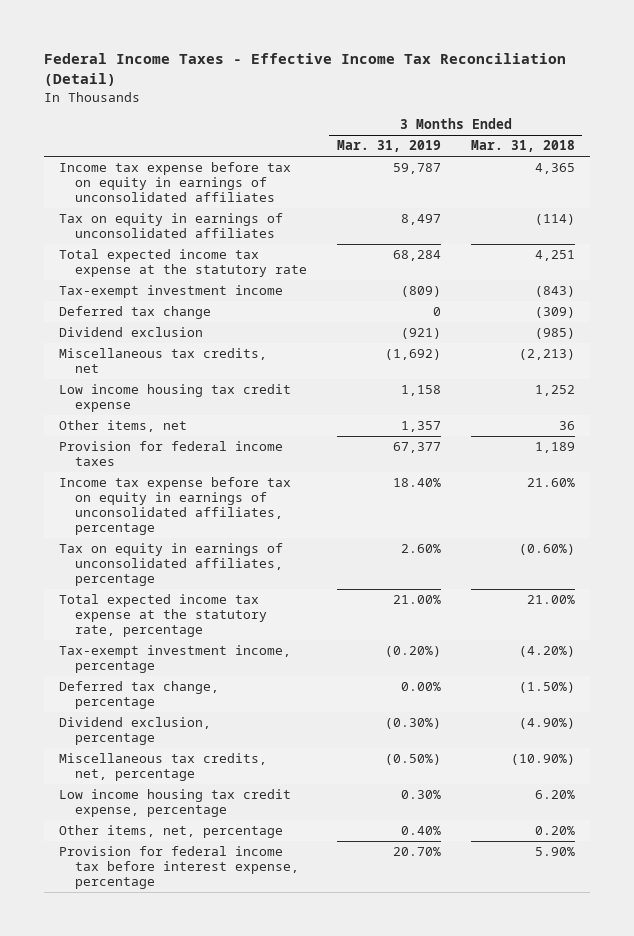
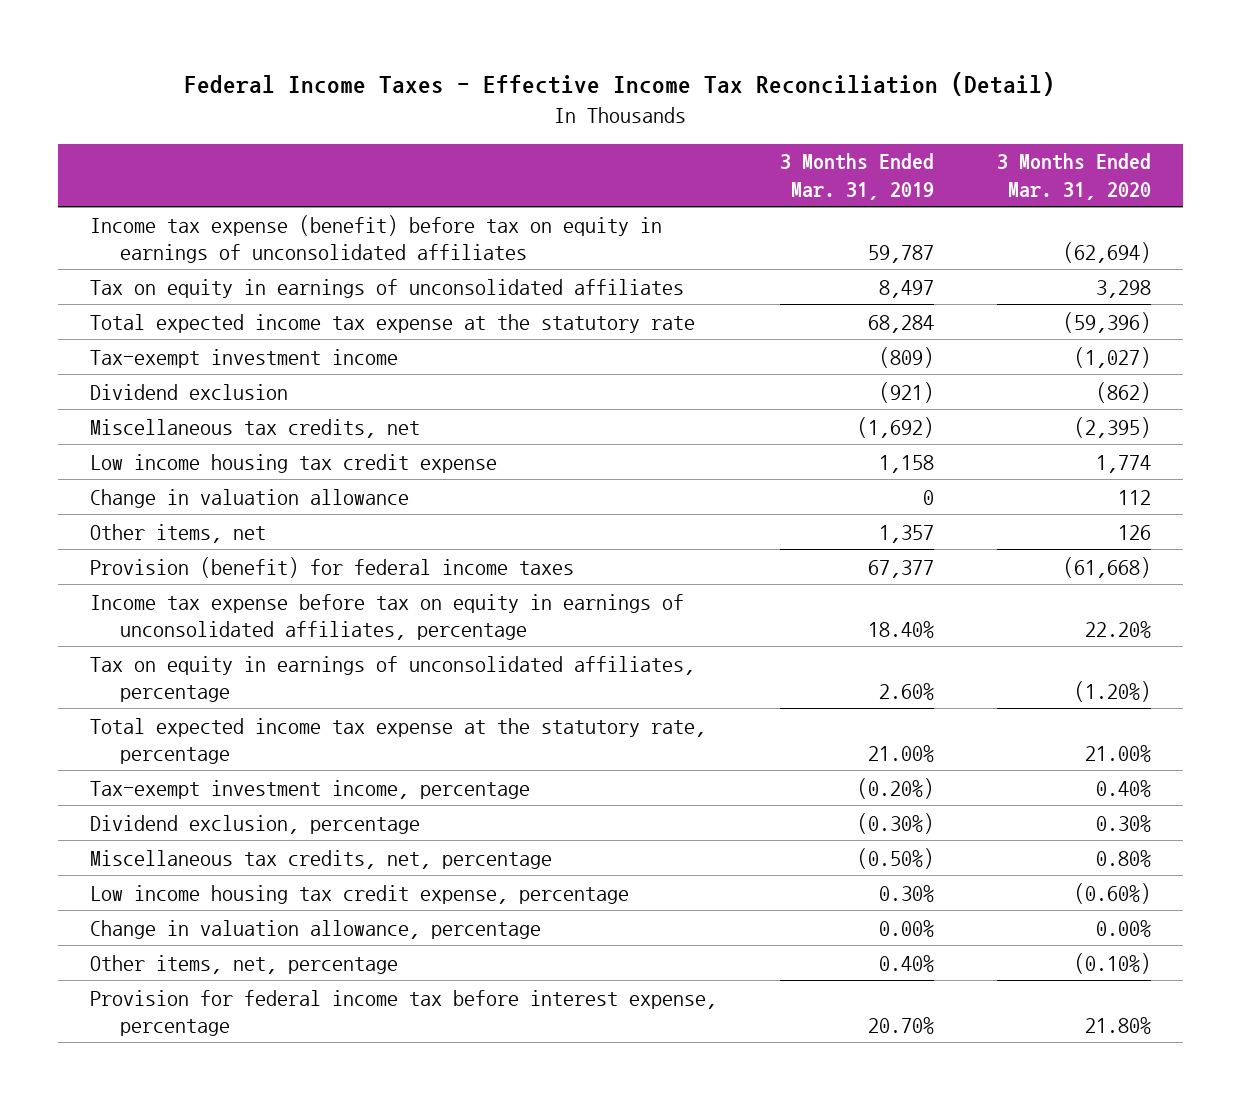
- | 3 Months Ended Mar. 31, 2019 | 3 Months Ended Mar. 31, 2018
+ | 3 Months Ended Mar. 31, 2019 | 3 Months Ended Mar. 31, 2020
- Income tax expense before tax on equity in earnings of unconsolidated affiliates | 59,787 | 4,365
+ Income tax expense (benefit) before tax on equity in earnings of unconsolidated affiliates | 59,787 | (62,694)
- Deferred tax change | 0 | (309)
+ Change in valuation allowance | 0 | 112
- Provision for federal income taxes | 67,377 | 1,189
+ Provision (benefit) for federal income taxes | 67,377 | (61,668)
- Deferred tax change, percentage | 0.00% | (1.50%)
+ Change in valuation allowance, percentage | 0.00% | 0.00%

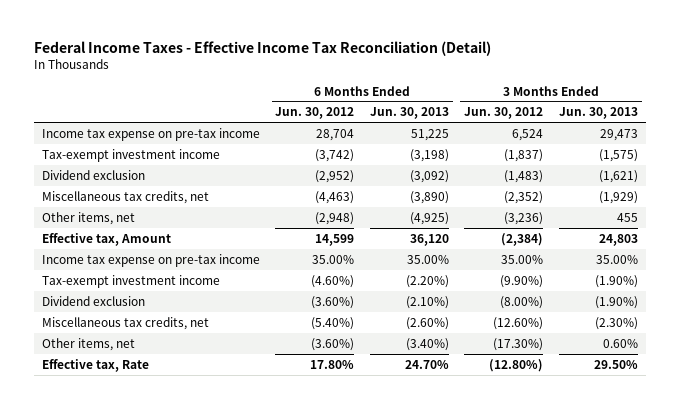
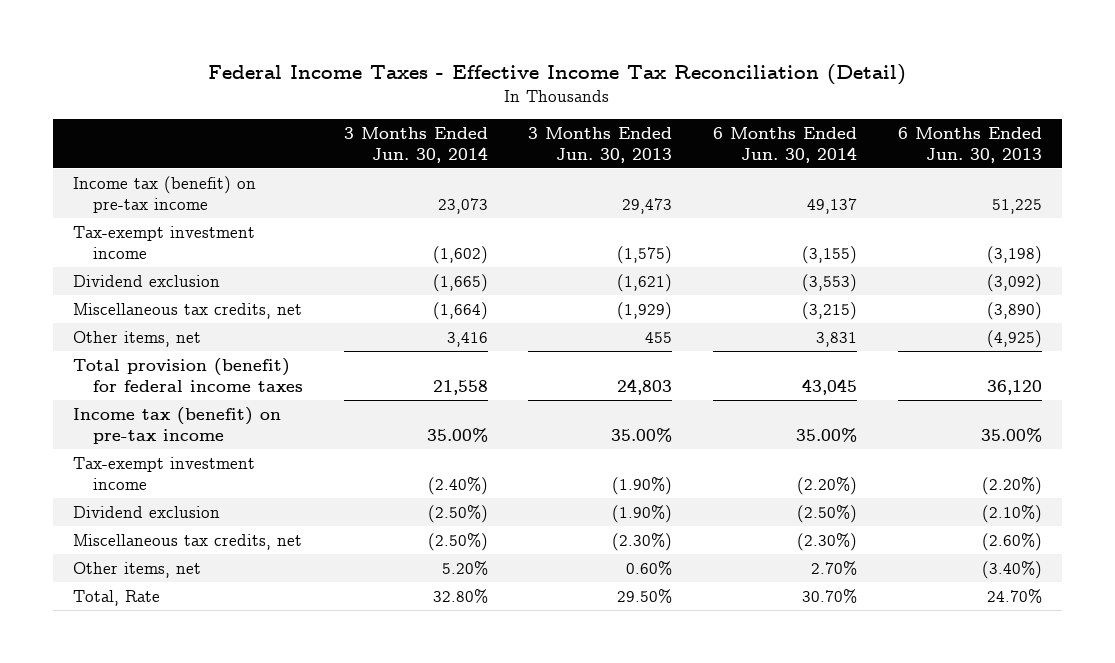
- | 6 Months Ended Jun. 30, 2012 | 6 Months Ended Jun. 30, 2013 | 3 Months Ended Jun. 30, 2012 | 3 Months Ended Jun. 30, 2013
+ | 3 Months Ended Jun. 30, 2014 | 3 Months Ended Jun. 30, 2013 | 6 Months Ended Jun. 30, 2014 | 6 Months Ended Jun. 30, 2013
- Income tax expense on pre-tax income | 28,704 | 51,225 | 6,524 | 29,473
+ Income tax (benefit) on pre-tax income | 23,073 | 29,473 | 49,137 | 51,225
- Effective tax, Amount | 14,599 | 36,120 | (2,384) | 24,803
- Income tax expense on pre-tax income | 35.00% | 35.00% | 35.00% | 35.00%
+ Total provision (benefit) for federal income taxes | 21,558 | 24,803 | 43,045 | 36,120
+ Income tax (benefit) on pre-tax income | 35.00% | 35.00% | 35.00% | 35.00%
- Effective tax, Rate | 17.80% | 24.70% | (12.80%) | 29.50%
+ Total, Rate | 32.80% | 29.50% | 30.70% | 24.70%

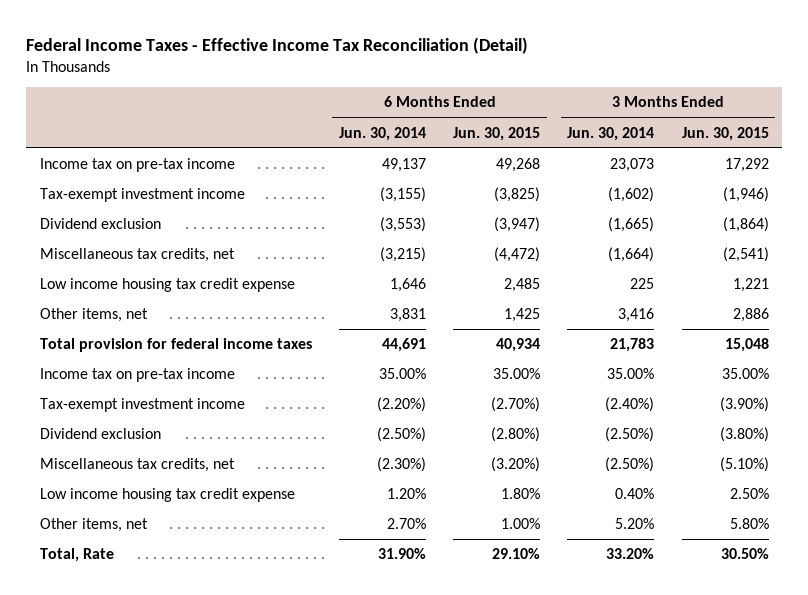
- | 3 Months Ended Jun. 30, 2014 | 3 Months Ended Jun. 30, 2013 | 6 Months Ended Jun. 30, 2014 | 6 Months Ended Jun. 30, 2013
+ | 6 Months Ended Jun. 30, 2014 | 6 Months Ended Jun. 30, 2015 | 3 Months Ended Jun. 30, 2014 | 3 Months Ended Jun. 30, 2015
- Income tax (benefit) on pre-tax income | 23,073 | 29,473 | 49,137 | 51,225
+ Income tax on pre-tax income | 49,137 | 49,268 | 23,073 | 17,292
+ Low income housing tax credit expense | 1,646 | 2,485 | 225 | 1,221
- Total provision (benefit) for federal income taxes | 21,558 | 24,803 | 43,045 | 36,120
- Income tax (benefit) on pre-tax income | 35.00% | 35.00% | 35.00% | 35.00%
+ Total provision for federal income taxes | 44,691 | 40,934 | 21,783 | 15,048
+ Income tax on pre-tax income | 35.00% | 35.00% | 35.00% | 35.00%
+ Low income housing tax credit expense | 1.20% | 1.80% | 0.40% | 2.50%
- Total, Rate | 32.80% | 29.50% | 30.70% | 24.70%
+ Total, Rate | 31.90% | 29.10% | 33.20% | 30.50%

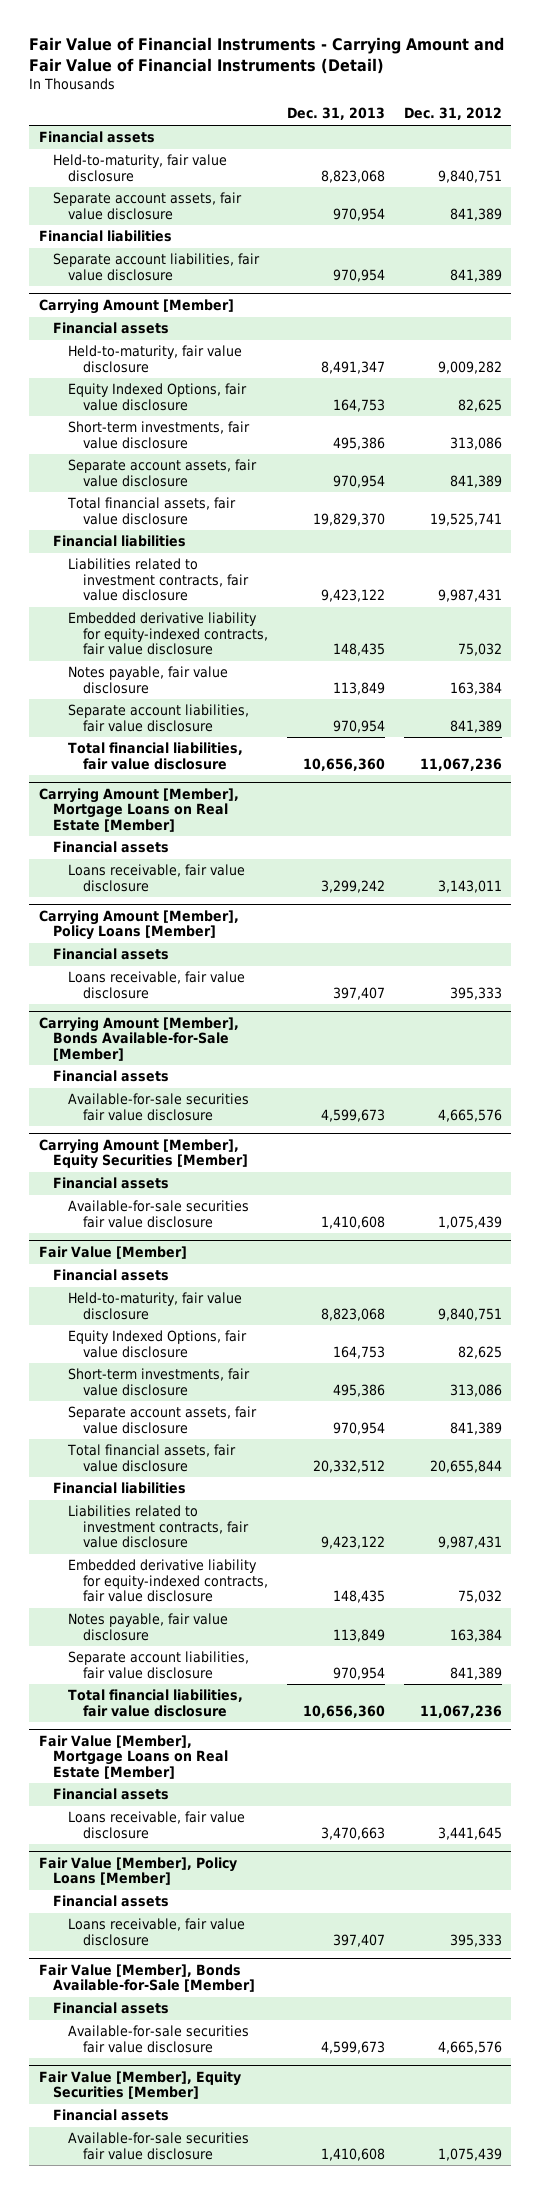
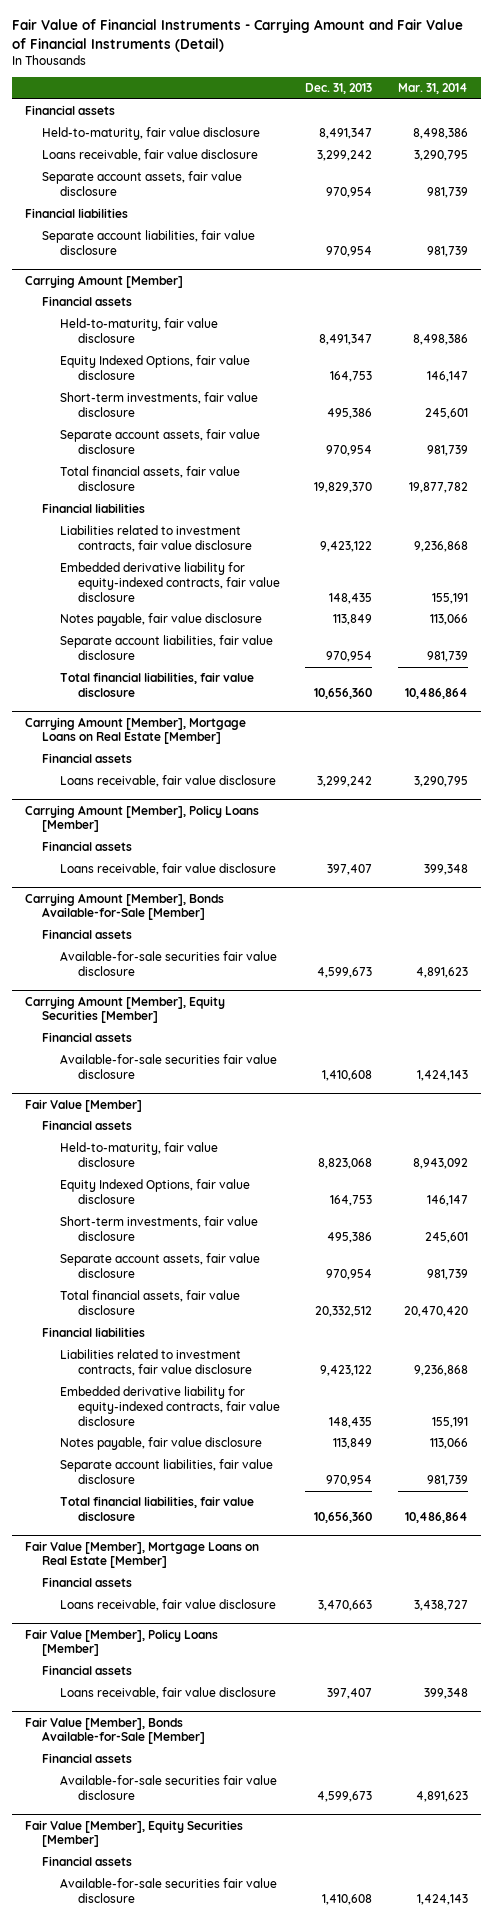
- | Dec. 31, 2013 | Dec. 31, 2012
+ | Dec. 31, 2013 | Mar. 31, 2014
- Held-to-maturity, fair value disclosure | 8,823,068 | 9,840,751
+ Held-to-maturity, fair value disclosure | 8,491,347 | 8,498,386
+ Loans receivable, fair value disclosure | 3,299,242 | 3,290,795

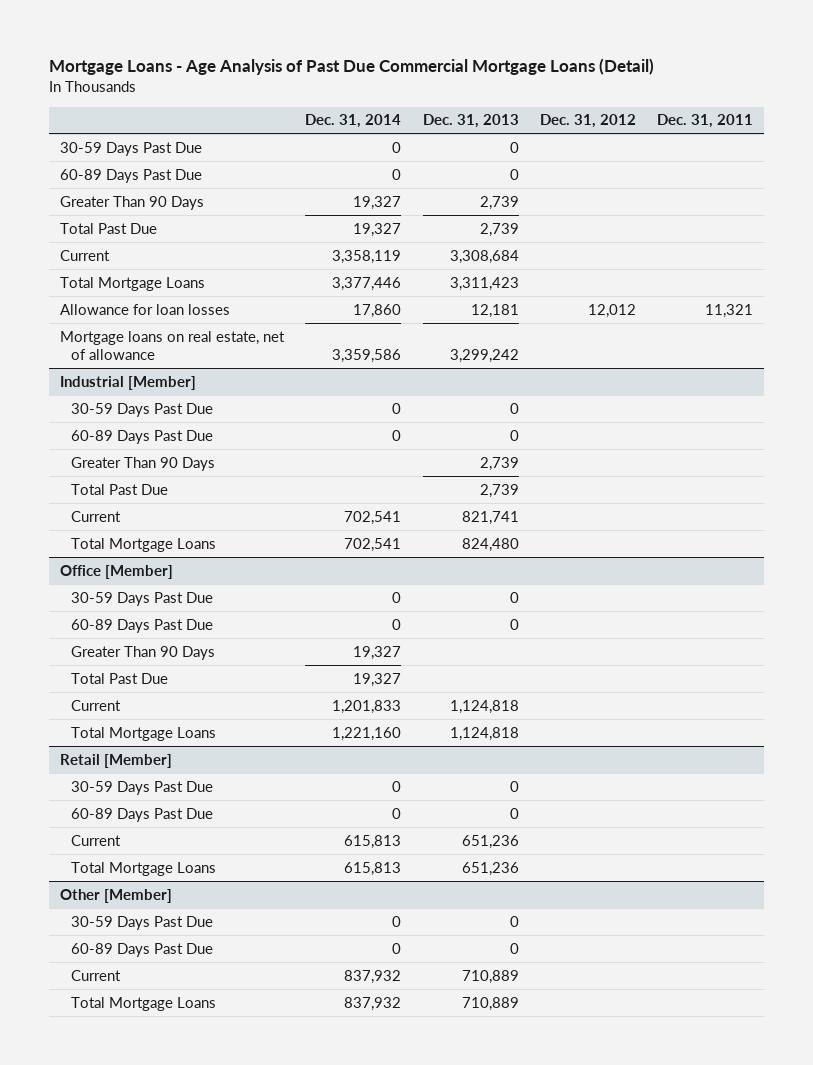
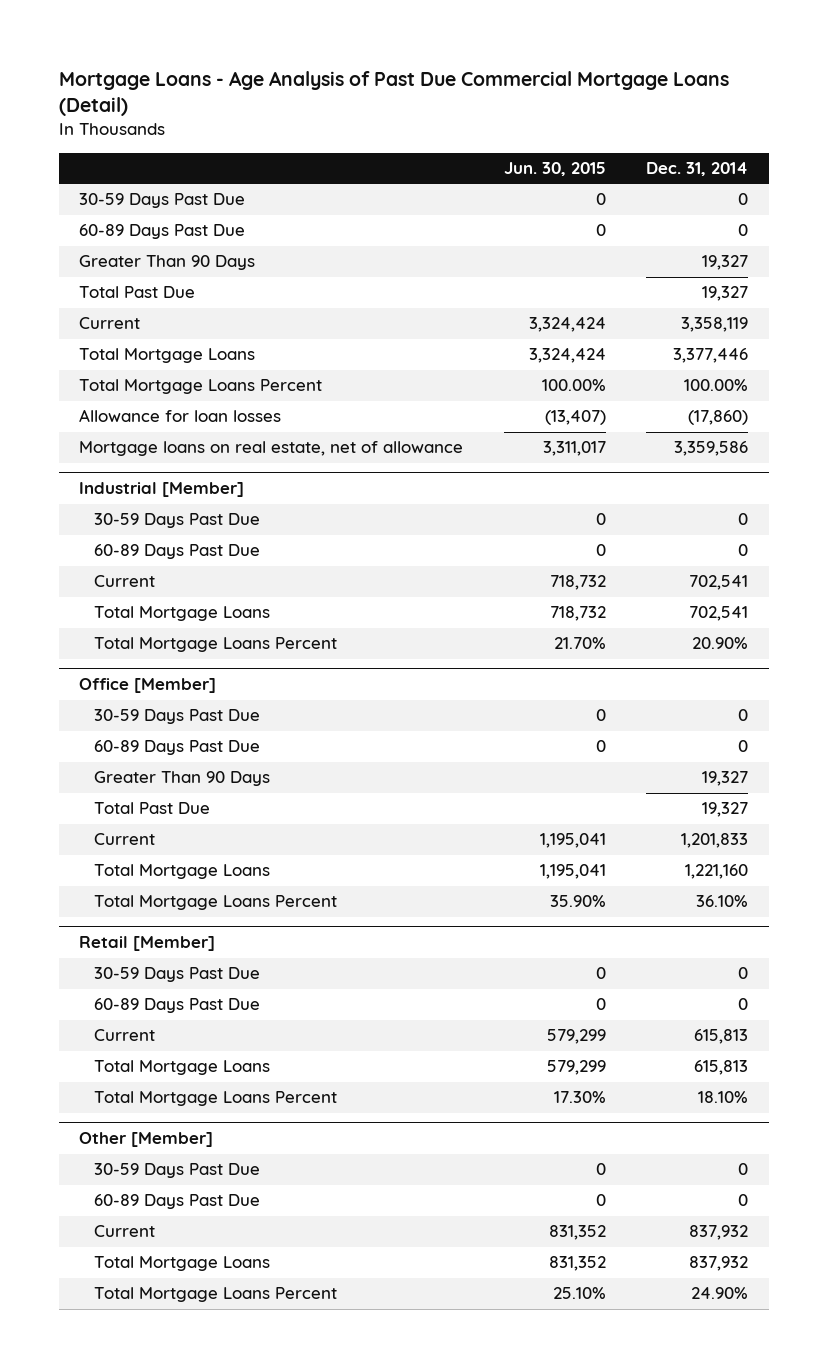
- | Dec. 31, 2014 | Dec. 31, 2013 | Dec. 31, 2012 | Dec. 31, 2011
+ | Jun. 30, 2015 | Dec. 31, 2014
- Allowance for loan losses | 17,860 | 12,181 | 12,012 | 11,321
+ Total Mortgage Loans Percent | 100.00% | 100.00%
+ Allowance for loan losses | (13,407) | (17,860)
@ Industrial [Member]
- Greater Than 90 Days | | 2,739 | |
- Total Past Due | | 2,739 | |
+ Total Mortgage Loans Percent | 21.70% | 20.90%
@ Office [Member]
+ Total Mortgage Loans Percent | 35.90% | 36.10%
@ Retail [Member]
+ Total Mortgage Loans Percent | 17.30% | 18.10%
@ Other [Member]
+ Total Mortgage Loans Percent | 25.10% | 24.90%

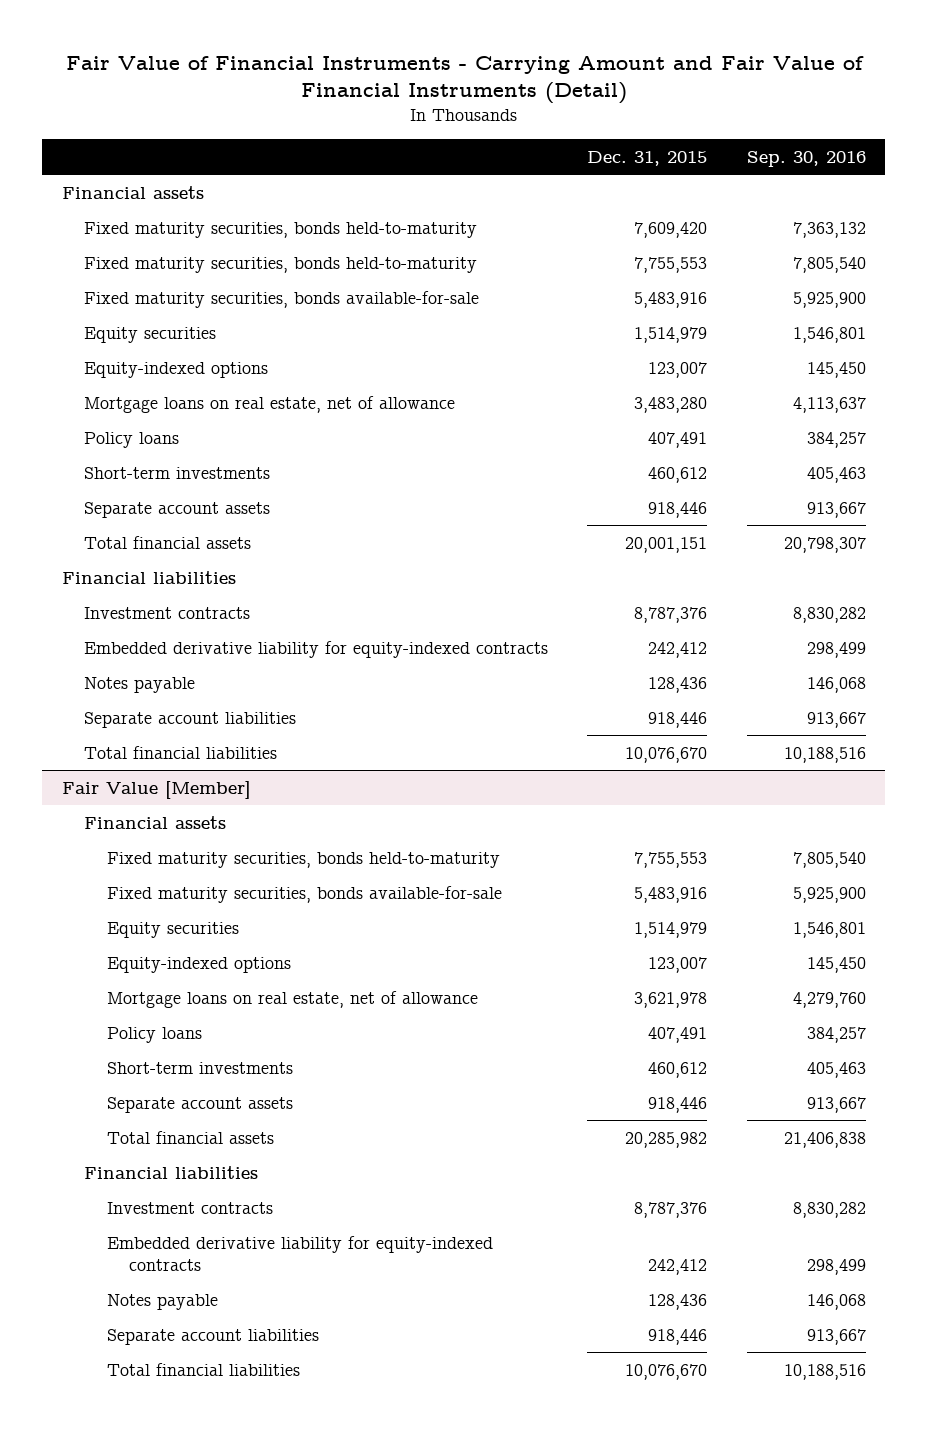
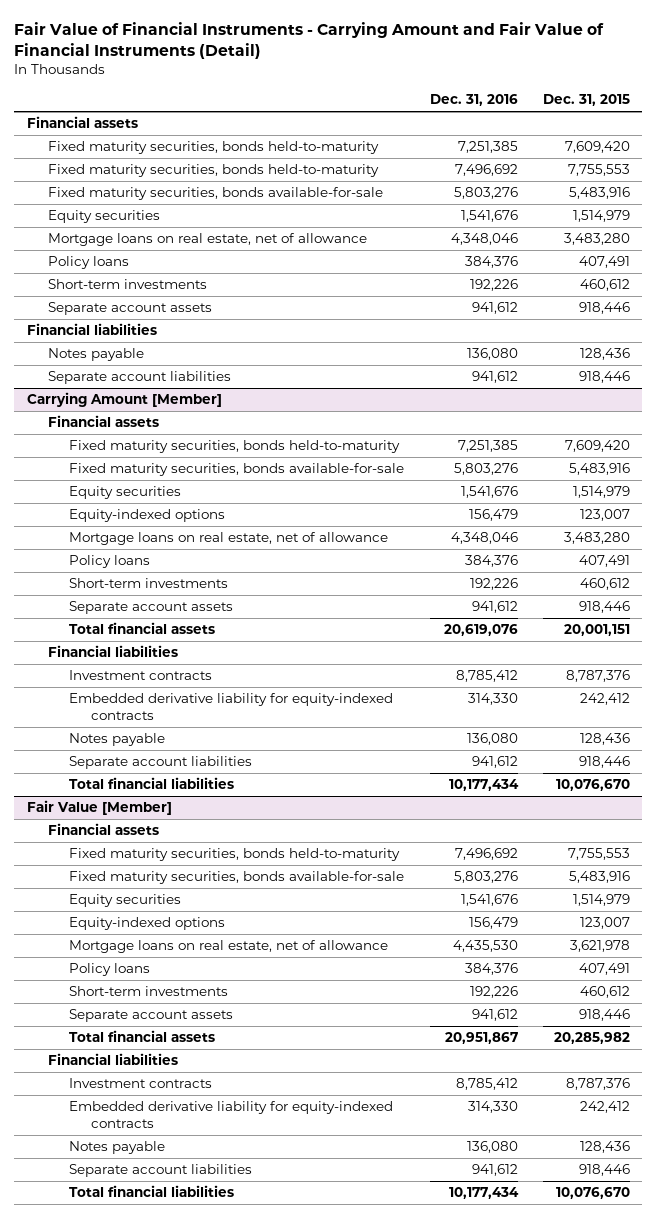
- | Dec. 31, 2015 | Sep. 30, 2016
+ | Dec. 31, 2016 | Dec. 31, 2015
+ Mortgage loans on real estate, net of allowance | 4,348,046 | 3,483,280
+ Policy loans | 384,376 | 407,491
+ Short-term investments | 192,226 | 460,612
+ Separate account assets | 941,612 | 918,446
+ Financial liabilities
+ Notes payable | 136,080 | 128,436
+ Separate account liabilities | 941,612 | 918,446
+ Carrying Amount [Member]
+ Financial assets
+ Fixed maturity securities, bonds held-to-maturity | 7,251,385 | 7,609,420
+ Fixed maturity securities, bonds available-for-sale | 5,803,276 | 5,483,916
+ Equity securities | 1,541,676 | 1,514,979

